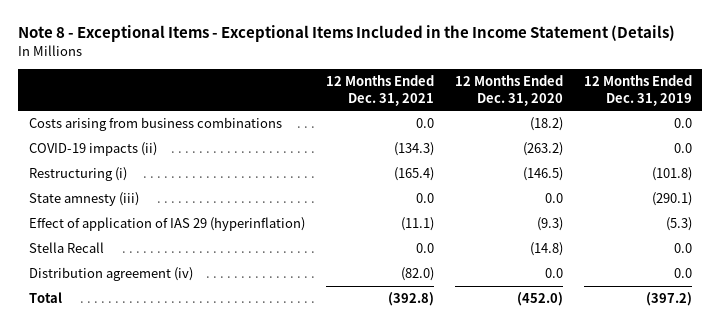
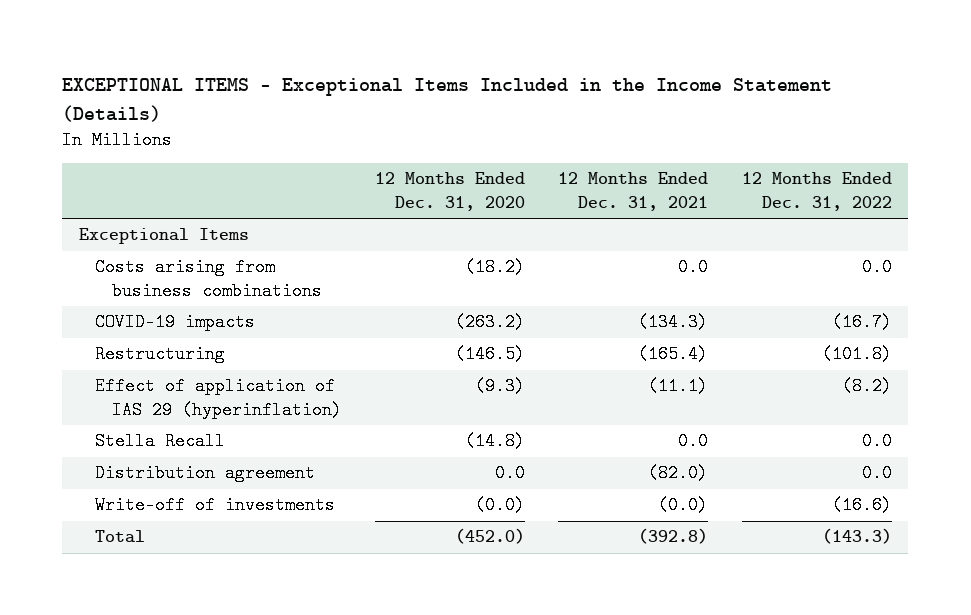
- Note 8 - Exceptional Items - Exceptional Items Included in the Income Statement (Details)
+ EXCEPTIONAL ITEMS - Exceptional Items Included in the Income Statement (Details)
- | 12 Months Ended Dec. 31, 2021 | 12 Months Ended Dec. 31, 2020 | 12 Months Ended Dec. 31, 2019
+ | 12 Months Ended Dec. 31, 2020 | 12 Months Ended Dec. 31, 2021 | 12 Months Ended Dec. 31, 2022
+ Exceptional Items
- COVID-19 impacts (ii) | (134.3) | (263.2) | 0.0
- Restructuring (i) | (165.4) | (146.5) | (101.8)
- State amnesty (iii) | 0.0 | 0.0 | (290.1)
+ COVID-19 impacts | (263.2) | (134.3) | (16.7)
+ Restructuring | (146.5) | (165.4) | (101.8)
- Distribution agreement (iv) | (82.0) | 0.0 | 0.0
+ Distribution agreement | 0.0 | (82.0) | 0.0
+ Write-off of investments | (0.0) | (0.0) | (16.6)

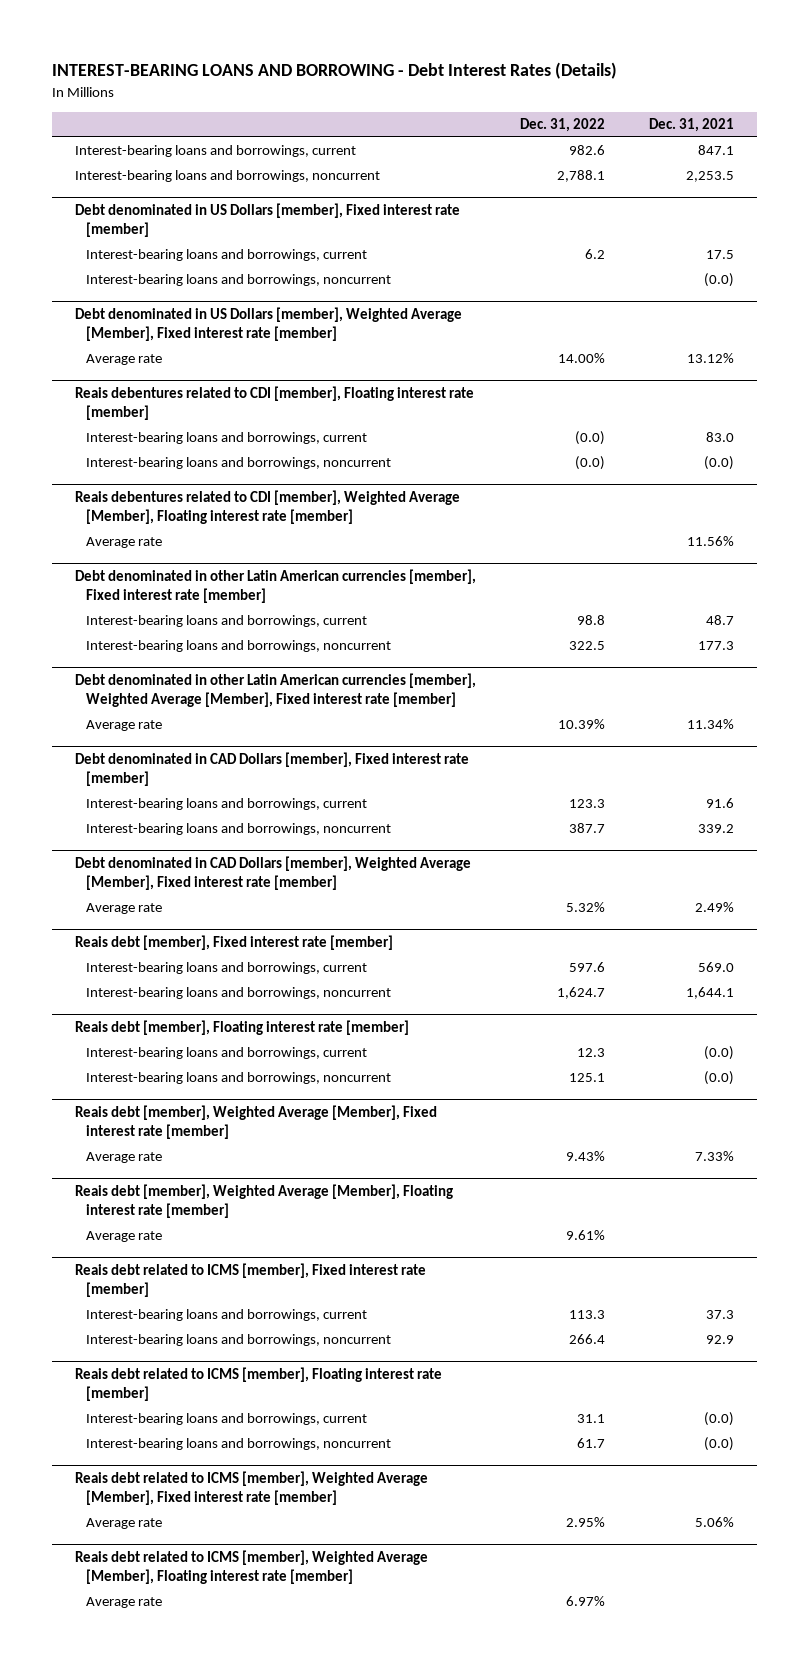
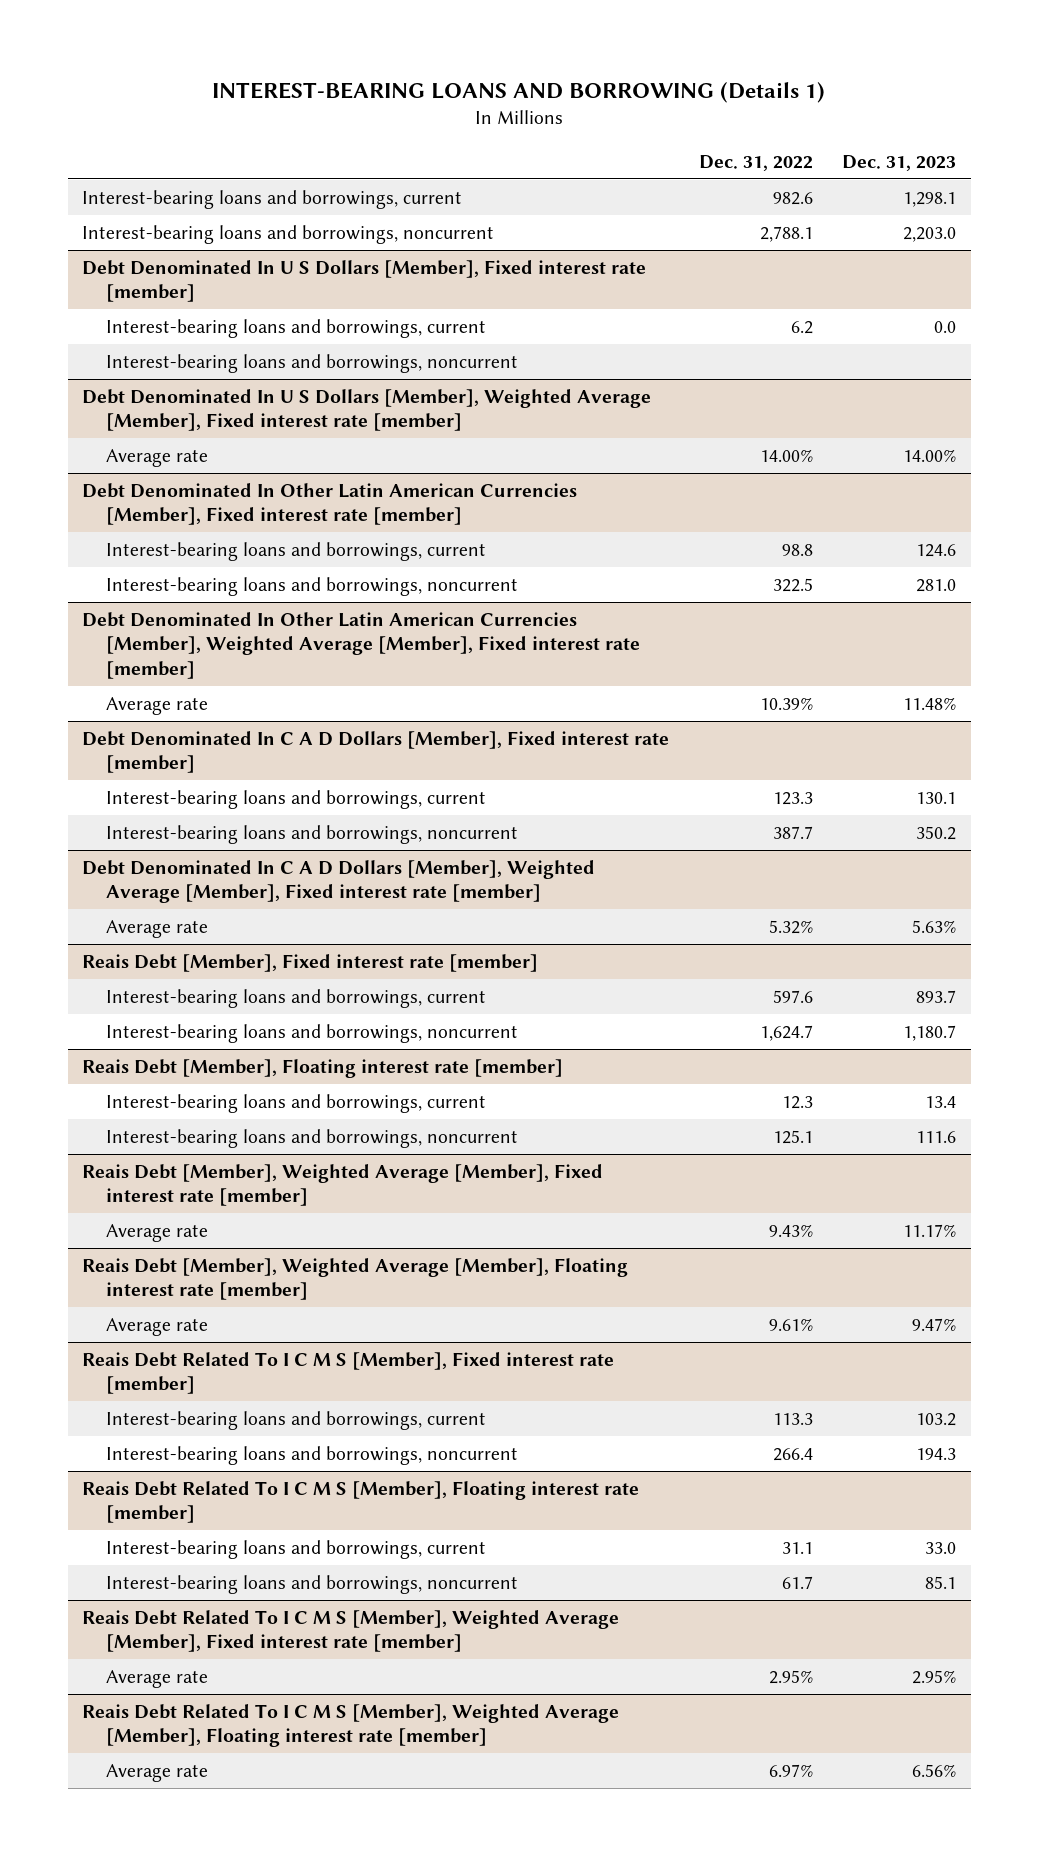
- INTEREST-BEARING LOANS AND BORROWING - Debt Interest Rates (Details)
+ INTEREST-BEARING LOANS AND BORROWING (Details 1)
- | Dec. 31, 2022 | Dec. 31, 2021
+ | Dec. 31, 2022 | Dec. 31, 2023
- Debt denominated in US Dollars [member], Fixed interest rate [member]
+ Debt Denominated In U S Dollars [Member], Fixed interest rate [member]
- Debt denominated in US Dollars [member], Weighted Average [Member], Fixed interest rate [member]
+ Debt Denominated In U S Dollars [Member], Weighted Average [Member], Fixed interest rate [member]
- Reais debentures related to CDI [member], Floating interest rate [member]
- Interest-bearing loans and borrowings, current | (0.0) | 83.0
- Interest-bearing loans and borrowings, noncurrent | (0.0) | (0.0)
- Reais debentures related to CDI [member], Weighted Average [Member], Floating interest rate [member]
- Average rate | | 11.56%
- Debt denominated in other Latin American currencies [member], Fixed interest rate [member]
+ Debt Denominated In Other Latin American Currencies [Member], Fixed interest rate [member]
- Debt denominated in other Latin American currencies [member], Weighted Average [Member], Fixed interest rate [member]
+ Debt Denominated In Other Latin American Currencies [Member], Weighted Average [Member], Fixed interest rate [member]
- Debt denominated in CAD Dollars [member], Fixed interest rate [member]
+ Debt Denominated In C A D Dollars [Member], Fixed interest rate [member]
- Debt denominated in CAD Dollars [member], Weighted Average [Member], Fixed interest rate [member]
+ Debt Denominated In C A D Dollars [Member], Weighted Average [Member], Fixed interest rate [member]
- Reais debt [member], Fixed interest rate [member]
+ Reais Debt [Member], Fixed interest rate [member]
- Reais debt [member], Floating interest rate [member]
+ Reais Debt [Member], Floating interest rate [member]
- Reais debt [member], Weighted Average [Member], Fixed interest rate [member]
+ Reais Debt [Member], Weighted Average [Member], Fixed interest rate [member]
- Reais debt [member], Weighted Average [Member], Floating interest rate [member]
+ Reais Debt [Member], Weighted Average [Member], Floating interest rate [member]
- Reais debt related to ICMS [member], Fixed interest rate [member]
+ Reais Debt Related To I C M S [Member], Fixed interest rate [member]
- Reais debt related to ICMS [member], Floating interest rate [member]
+ Reais Debt Related To I C M S [Member], Floating interest rate [member]
- Reais debt related to ICMS [member], Weighted Average [Member], Fixed interest rate [member]
+ Reais Debt Related To I C M S [Member], Weighted Average [Member], Fixed interest rate [member]
- Reais debt related to ICMS [member], Weighted Average [Member], Floating interest rate [member]
+ Reais Debt Related To I C M S [Member], Weighted Average [Member], Floating interest rate [member]

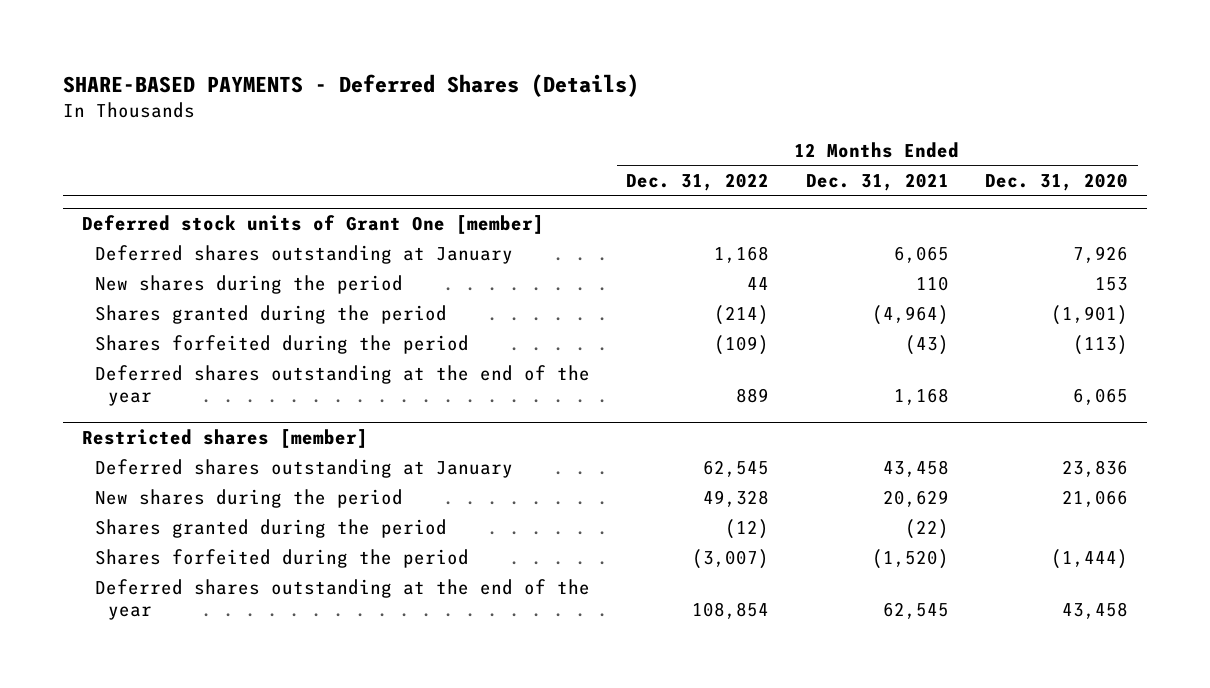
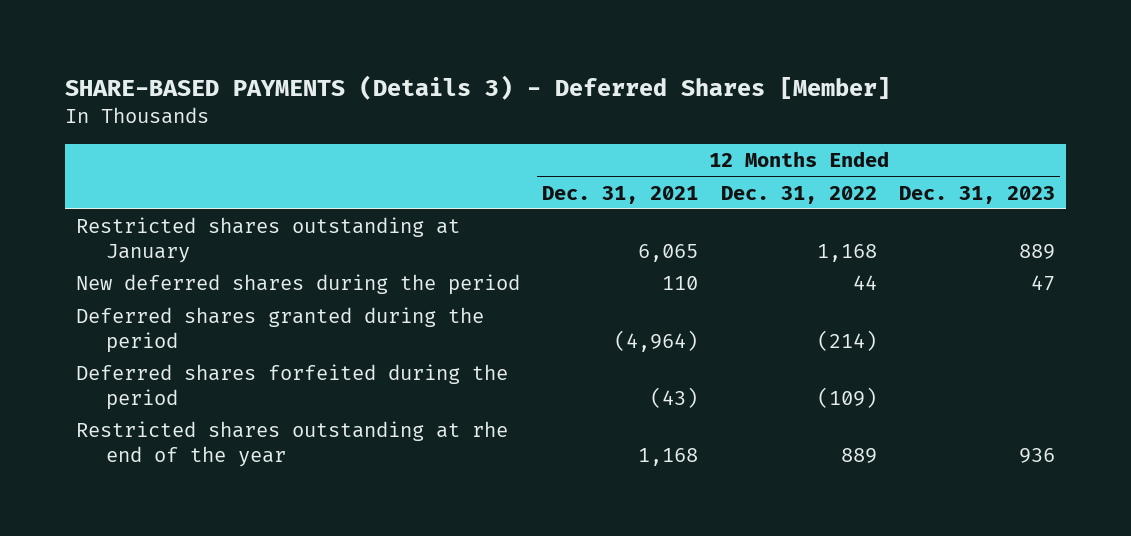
- SHARE-BASED PAYMENTS - Deferred Shares (Details)
+ SHARE-BASED PAYMENTS (Details 3) - Deferred Shares [Member]
- | 12 Months Ended Dec. 31, 2022 | 12 Months Ended Dec. 31, 2021 | 12 Months Ended Dec. 31, 2020
+ | 12 Months Ended Dec. 31, 2021 | 12 Months Ended Dec. 31, 2022 | 12 Months Ended Dec. 31, 2023
- Deferred stock units of Grant One [member]
- Deferred shares outstanding at January | 1,168 | 6,065 | 7,926
- New shares during the period | 44 | 110 | 153
- Shares granted during the period | (214) | (4,964) | (1,901)
- Shares forfeited during the period | (109) | (43) | (113)
- Deferred shares outstanding at the end of the year | 889 | 1,168 | 6,065
- Restricted shares [member]
- Deferred shares outstanding at January | 62,545 | 43,458 | 23,836
- New shares during the period | 49,328 | 20,629 | 21,066
- Shares granted during the period | (12) | (22) |
- Shares forfeited during the period | (3,007) | (1,520) | (1,444)
- Deferred shares outstanding at the end of the year | 108,854 | 62,545 | 43,458
+ Restricted shares outstanding at January | 6,065 | 1,168 | 889
+ New deferred shares during the period | 110 | 44 | 47
+ Deferred shares granted during the period | (4,964) | (214) |
+ Deferred shares forfeited during the period | (43) | (109) |
+ Restricted shares outstanding at rhe end of the year | 1,168 | 889 | 936

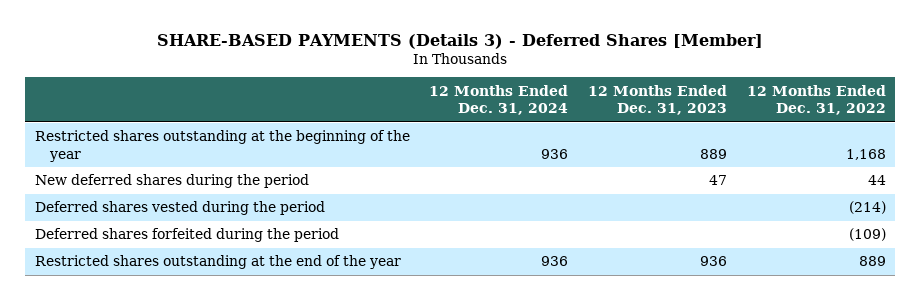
- | 12 Months Ended Dec. 31, 2021 | 12 Months Ended Dec. 31, 2022 | 12 Months Ended Dec. 31, 2023
+ | 12 Months Ended Dec. 31, 2024 | 12 Months Ended Dec. 31, 2023 | 12 Months Ended Dec. 31, 2022
- Restricted shares outstanding at January | 6,065 | 1,168 | 889
+ Restricted shares outstanding at the beginning of the year | 936 | 889 | 1,168
- Deferred shares granted during the period | (4,964) | (214) |
+ Deferred shares vested during the period | | | (214)
- Restricted shares outstanding at rhe end of the year | 1,168 | 889 | 936
+ Restricted shares outstanding at the end of the year | 936 | 936 | 889

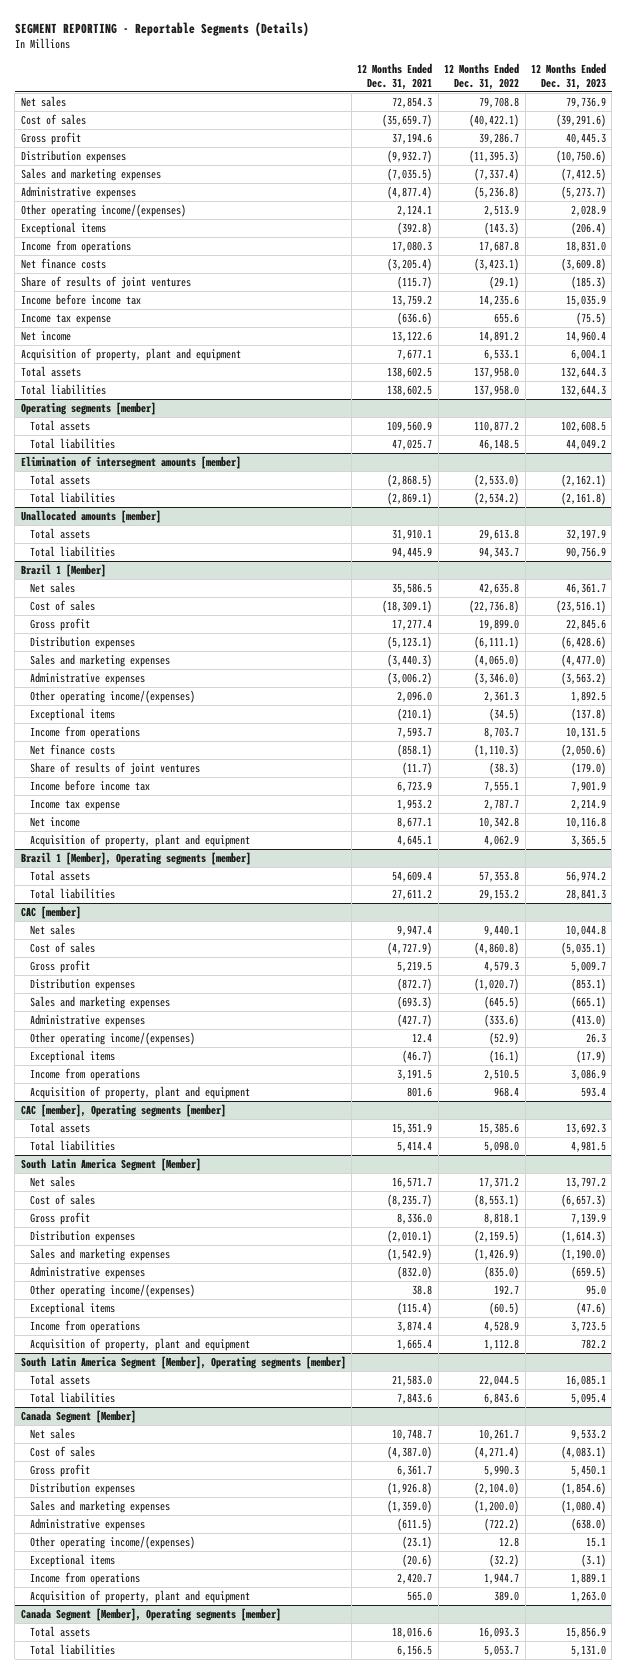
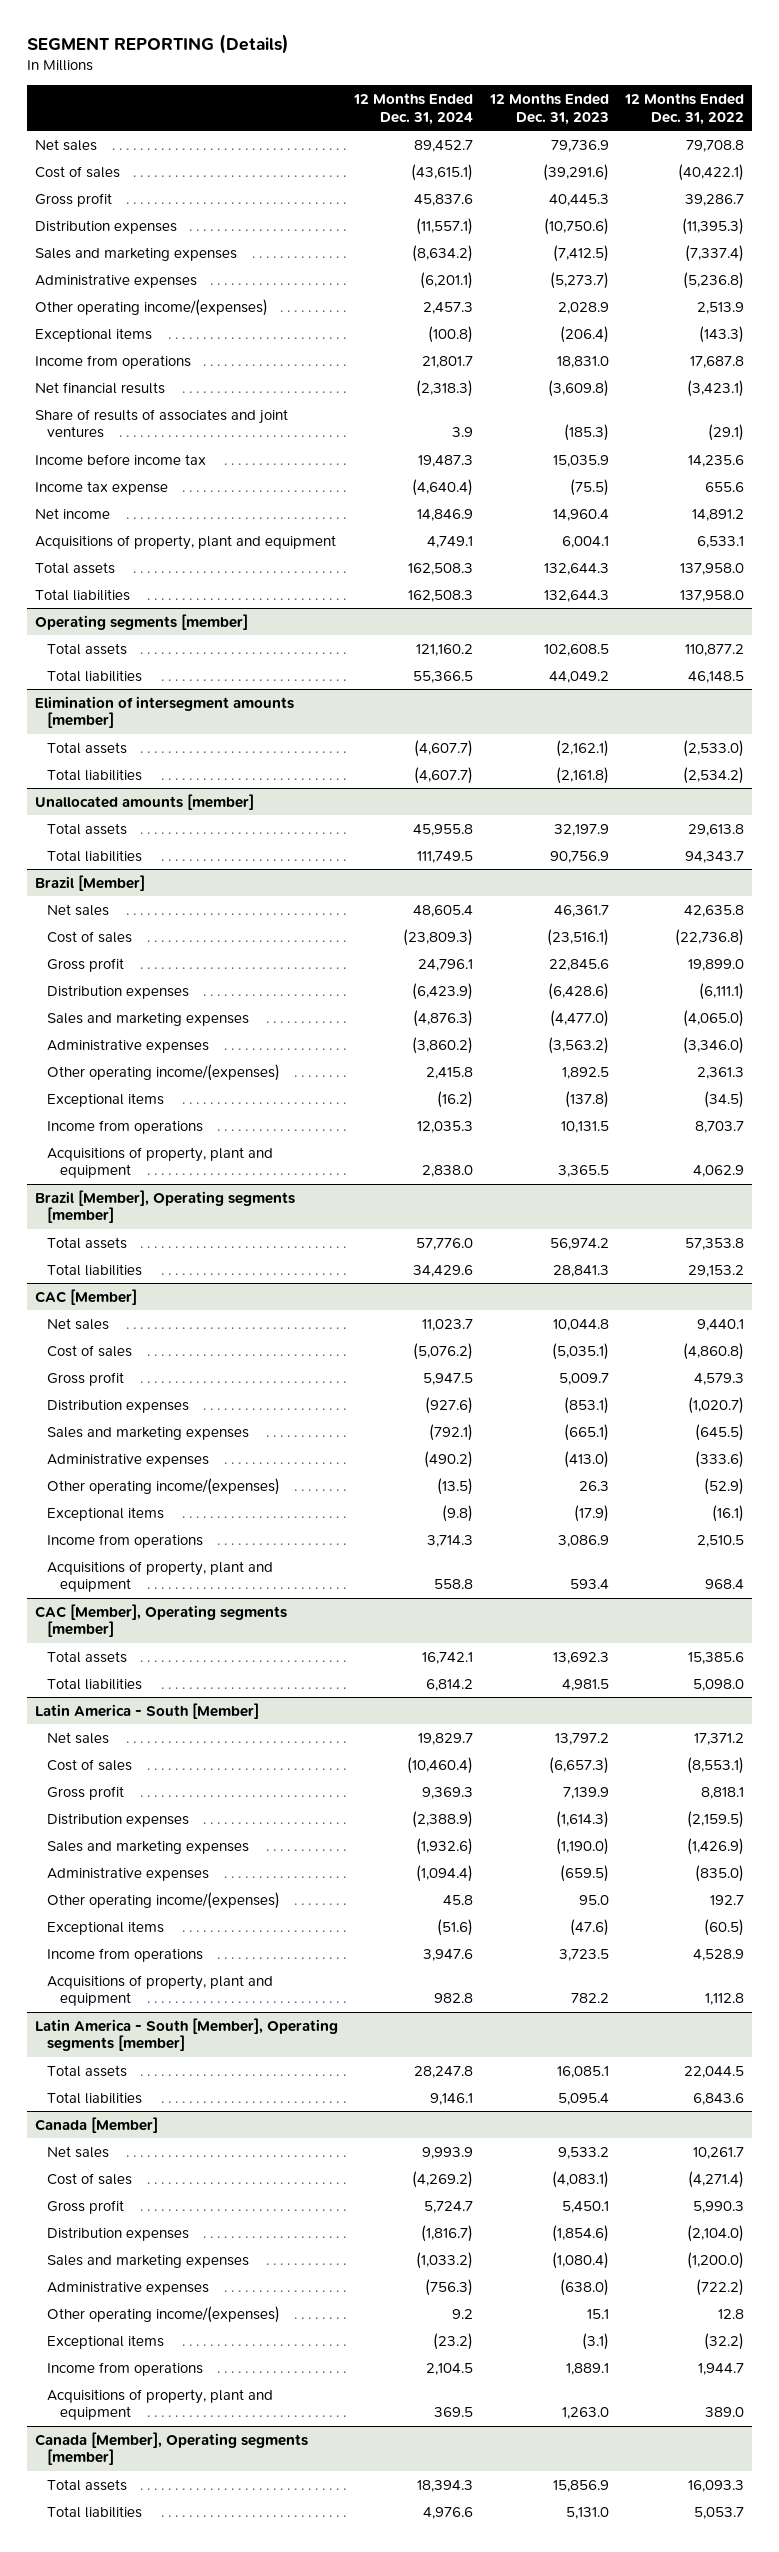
- SEGMENT REPORTING - Reportable Segments (Details)
+ SEGMENT REPORTING (Details)
- | 12 Months Ended Dec. 31, 2021 | 12 Months Ended Dec. 31, 2022 | 12 Months Ended Dec. 31, 2023
+ | 12 Months Ended Dec. 31, 2024 | 12 Months Ended Dec. 31, 2023 | 12 Months Ended Dec. 31, 2022
- Net finance costs | (3,205.4) | (3,423.1) | (3,609.8)
- Share of results of joint ventures | (115.7) | (29.1) | (185.3)
+ Net financial results | (2,318.3) | (3,609.8) | (3,423.1)
+ Share of results of associates and joint ventures | 3.9 | (185.3) | (29.1)
- Acquisition of property, plant and equipment | 7,677.1 | 6,533.1 | 6,004.1
+ Acquisitions of property, plant and equipment | 4,749.1 | 6,004.1 | 6,533.1
- Brazil 1 [Member]
+ Brazil [Member]
- Net finance costs | (858.1) | (1,110.3) | (2,050.6)
- Share of results of joint ventures | (11.7) | (38.3) | (179.0)
- Income before income tax | 6,723.9 | 7,555.1 | 7,901.9
- Income tax expense | 1,953.2 | 2,787.7 | 2,214.9
- Net income | 8,677.1 | 10,342.8 | 10,116.8
- Acquisition of property, plant and equipment | 4,645.1 | 4,062.9 | 3,365.5
- Brazil 1 [Member], Operating segments [member]
+ Acquisitions of property, plant and equipment | 2,838.0 | 3,365.5 | 4,062.9
+ Brazil [Member], Operating segments [member]
- CAC [member]
+ CAC [Member]
- Acquisition of property, plant and equipment | 801.6 | 968.4 | 593.4
- CAC [member], Operating segments [member]
+ Acquisitions of property, plant and equipment | 558.8 | 593.4 | 968.4
+ CAC [Member], Operating segments [member]
- South Latin America Segment [Member]
+ Latin America - South [Member]
- Acquisition of property, plant and equipment | 1,665.4 | 1,112.8 | 782.2
- South Latin America Segment [Member], Operating segments [member]
+ Acquisitions of property, plant and equipment | 982.8 | 782.2 | 1,112.8
+ Latin America - South [Member], Operating segments [member]
- Canada Segment [Member]
+ Canada [Member]
- Acquisition of property, plant and equipment | 565.0 | 389.0 | 1,263.0
- Canada Segment [Member], Operating segments [member]
+ Acquisitions of property, plant and equipment | 369.5 | 1,263.0 | 389.0
+ Canada [Member], Operating segments [member]

